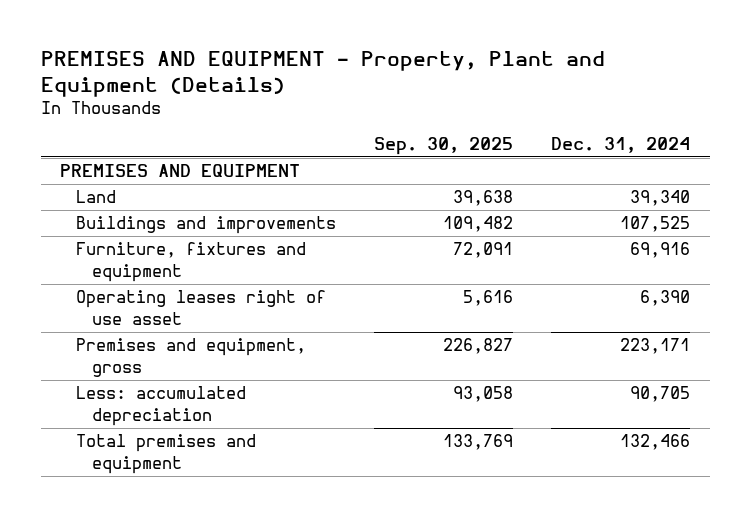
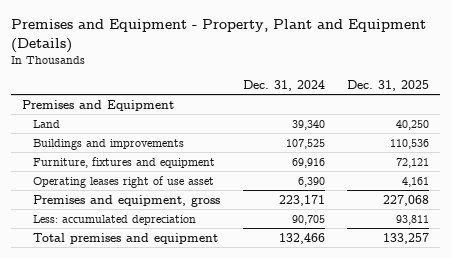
- PREMISES AND EQUIPMENT - Property, Plant and Equipment (Details)
+ Premises and Equipment - Property, Plant and Equipment (Details)
- | Sep. 30, 2025 | Dec. 31, 2024
+ | Dec. 31, 2024 | Dec. 31, 2025
- PREMISES AND EQUIPMENT
+ Premises and Equipment

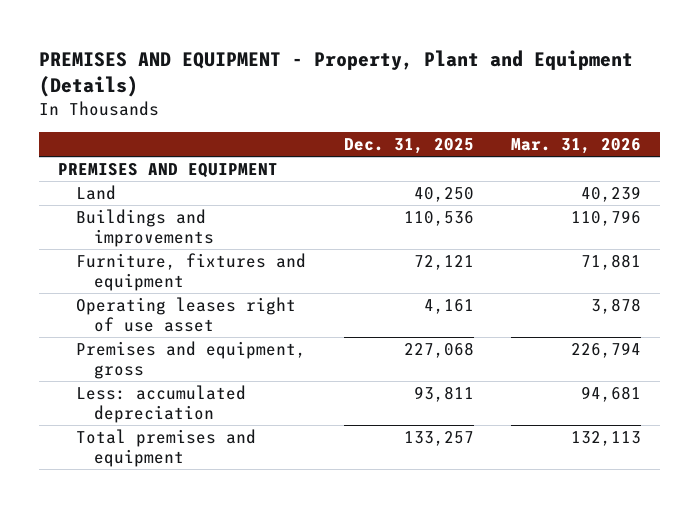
- Premises and Equipment - Property, Plant and Equipment (Details)
+ PREMISES AND EQUIPMENT - Property, Plant and Equipment (Details)
- | Dec. 31, 2024 | Dec. 31, 2025
+ | Dec. 31, 2025 | Mar. 31, 2026
- Premises and Equipment
+ PREMISES AND EQUIPMENT

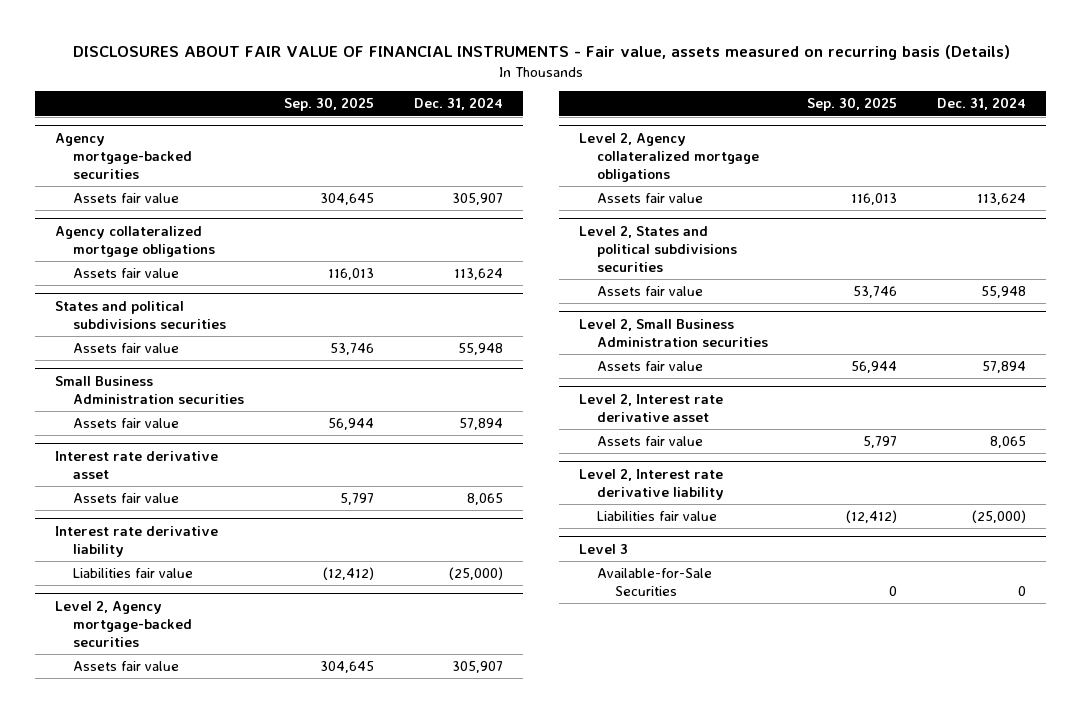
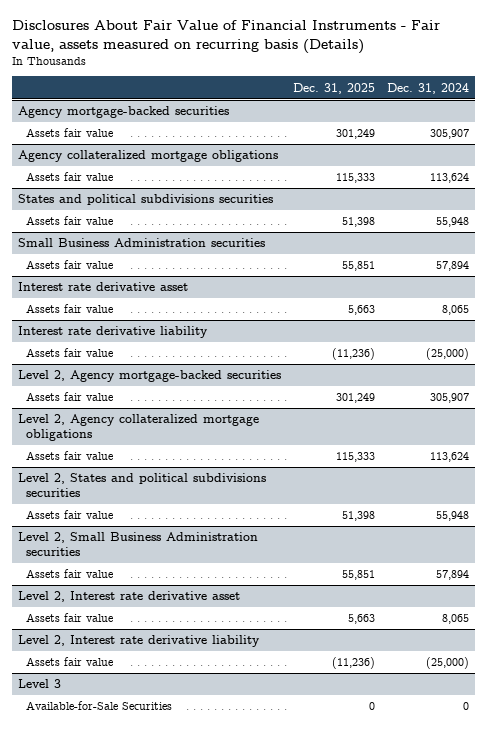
- DISCLOSURES ABOUT FAIR VALUE OF FINANCIAL INSTRUMENTS - Fair value, assets measured on recurring basis (Details)
+ Disclosures About Fair Value of Financial Instruments - Fair value, assets measured on recurring basis (Details)
- | Sep. 30, 2025 | Dec. 31, 2024
+ | Dec. 31, 2025 | Dec. 31, 2024
@ Interest rate derivative liability
- Liabilities fair value | (12,412) | (25,000)
+ Assets fair value | (11,236) | (25,000)
@ Level 2, Interest rate derivative liability
- Liabilities fair value | (12,412) | (25,000)
+ Assets fair value | (11,236) | (25,000)

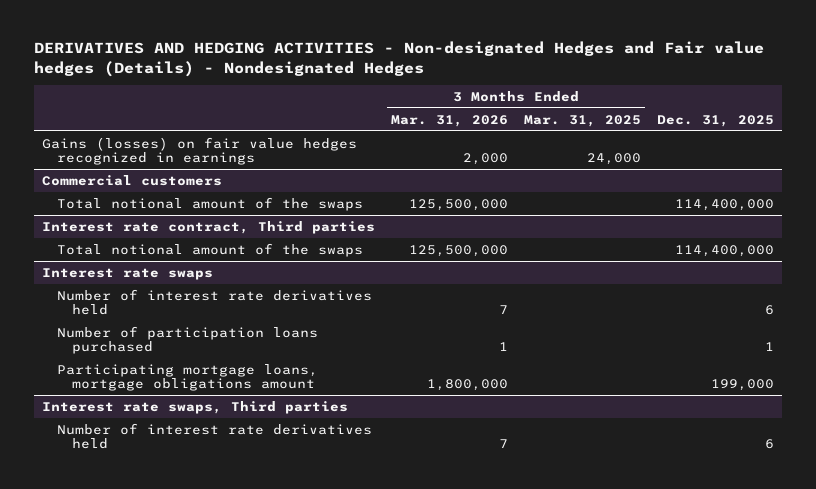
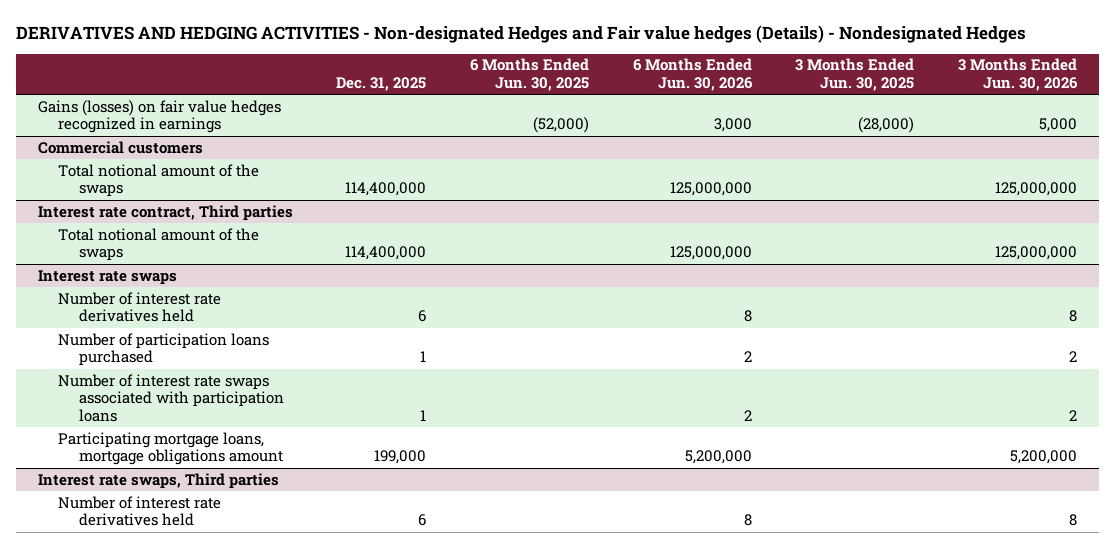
- | 3 Months Ended Mar. 31, 2026 | 3 Months Ended Mar. 31, 2025 | Dec. 31, 2025
+ | Dec. 31, 2025 | 6 Months Ended Jun. 30, 2025 | 6 Months Ended Jun. 30, 2026 | 3 Months Ended Jun. 30, 2025 | 3 Months Ended Jun. 30, 2026
@ Interest rate swaps
+ Number of interest rate swaps associated with participation loans | 1 | | 2 | | 2

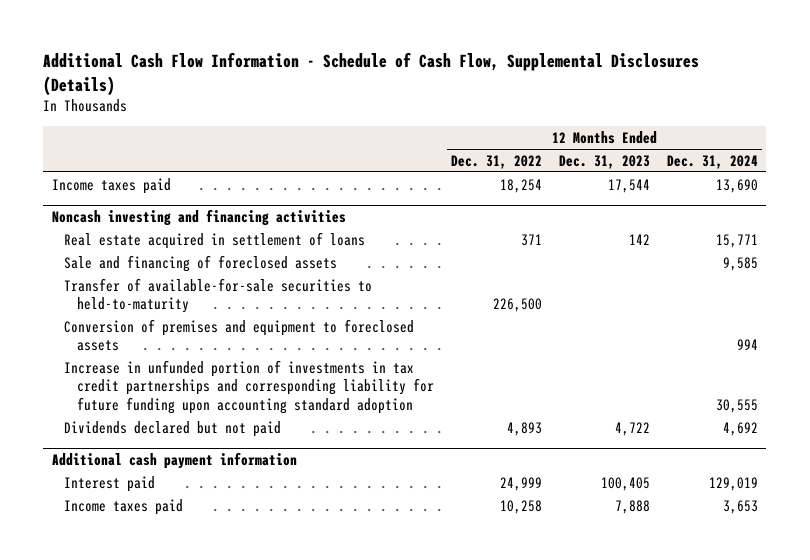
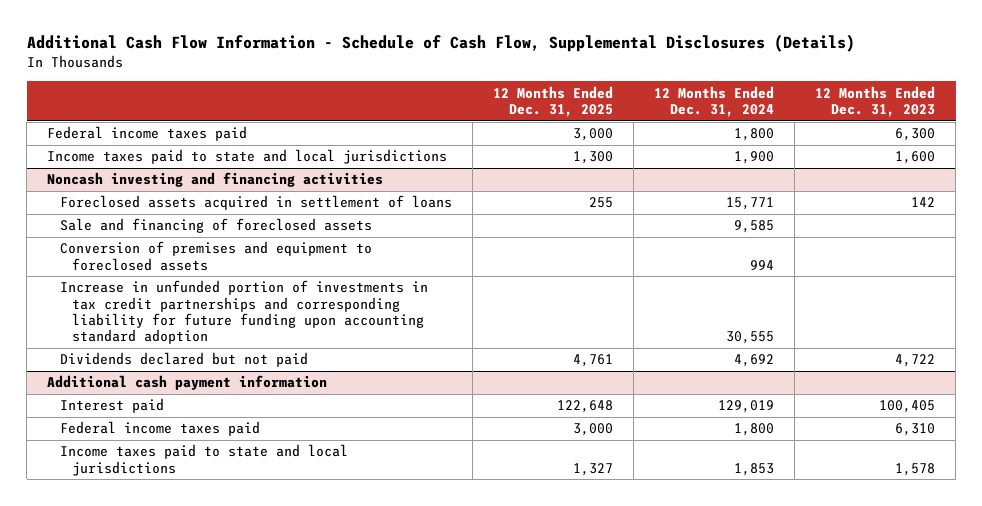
- | 12 Months Ended Dec. 31, 2022 | 12 Months Ended Dec. 31, 2023 | 12 Months Ended Dec. 31, 2024
+ | 12 Months Ended Dec. 31, 2025 | 12 Months Ended Dec. 31, 2024 | 12 Months Ended Dec. 31, 2023
- Income taxes paid | 18,254 | 17,544 | 13,690
+ Federal income taxes paid | 3,000 | 1,800 | 6,300
+ Income taxes paid to state and local jurisdictions | 1,300 | 1,900 | 1,600
@ Noncash investing and financing activities
- Real estate acquired in settlement of loans | 371 | 142 | 15,771
+ Foreclosed assets acquired in settlement of loans | 255 | 15,771 | 142
- Transfer of available-for-sale securities to held-to-maturity | 226,500 | |
@ Additional cash payment information
- Income taxes paid | 10,258 | 7,888 | 3,653
+ Federal income taxes paid | 3,000 | 1,800 | 6,310
+ Income taxes paid to state and local jurisdictions | 1,327 | 1,853 | 1,578

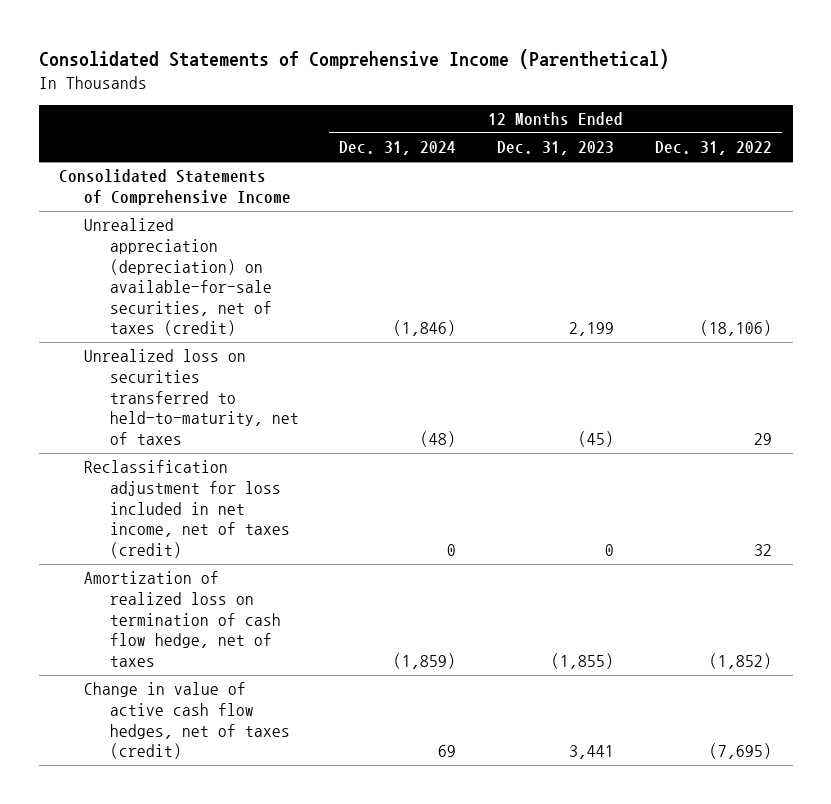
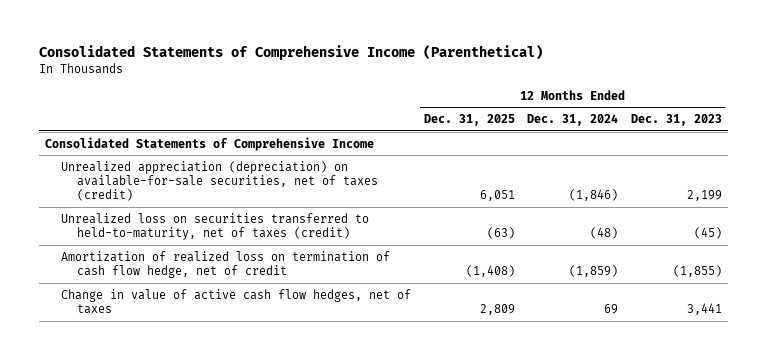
- | 12 Months Ended Dec. 31, 2024 | 12 Months Ended Dec. 31, 2023 | 12 Months Ended Dec. 31, 2022
+ | 12 Months Ended Dec. 31, 2025 | 12 Months Ended Dec. 31, 2024 | 12 Months Ended Dec. 31, 2023
- Unrealized loss on securities transferred to held-to-maturity, net of taxes | (48) | (45) | 29
- Reclassification adjustment for loss included in net income, net of taxes (credit) | 0 | 0 | 32
- Amortization of realized loss on termination of cash flow hedge, net of taxes | (1,859) | (1,855) | (1,852)
- Change in value of active cash flow hedges, net of taxes (credit) | 69 | 3,441 | (7,695)
+ Unrealized loss on securities transferred to held-to-maturity, net of taxes (credit) | (63) | (48) | (45)
+ Amortization of realized loss on termination of cash flow hedge, net of credit | (1,408) | (1,859) | (1,855)
+ Change in value of active cash flow hedges, net of taxes | 2,809 | 69 | 3,441

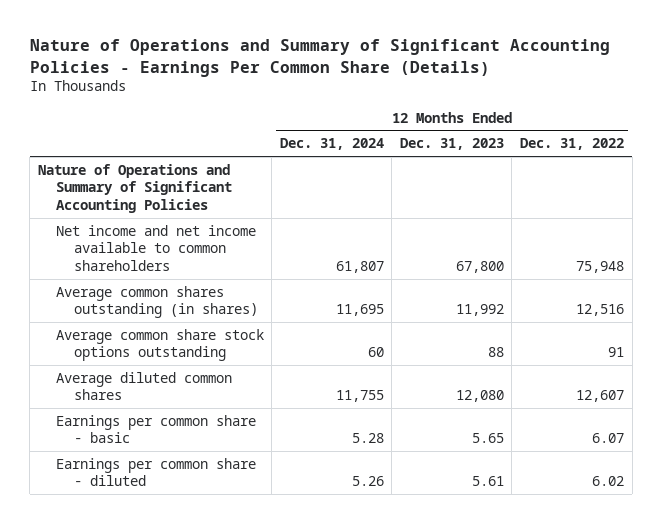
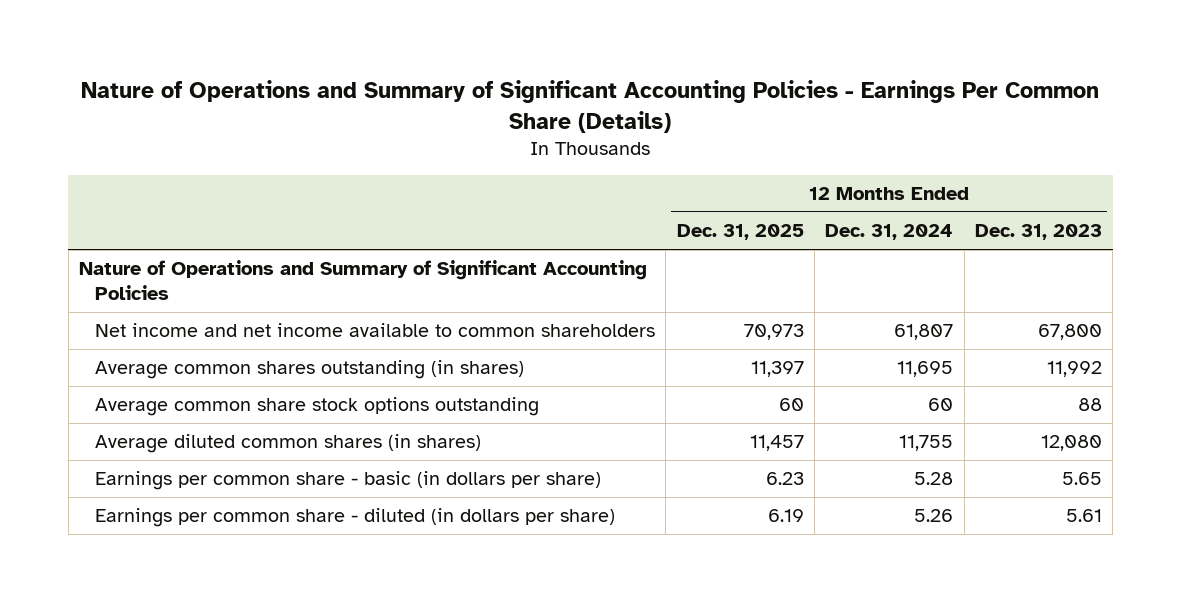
- | 12 Months Ended Dec. 31, 2024 | 12 Months Ended Dec. 31, 2023 | 12 Months Ended Dec. 31, 2022
+ | 12 Months Ended Dec. 31, 2025 | 12 Months Ended Dec. 31, 2024 | 12 Months Ended Dec. 31, 2023
- Average diluted common shares | 11,755 | 12,080 | 12,607
- Earnings per common share - basic | 5.28 | 5.65 | 6.07
- Earnings per common share - diluted | 5.26 | 5.61 | 6.02
+ Average diluted common shares (in shares) | 11,457 | 11,755 | 12,080
+ Earnings per common share - basic (in dollars per share) | 6.23 | 5.28 | 5.65
+ Earnings per common share - diluted (in dollars per share) | 6.19 | 5.26 | 5.61

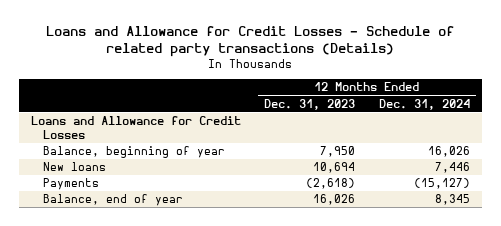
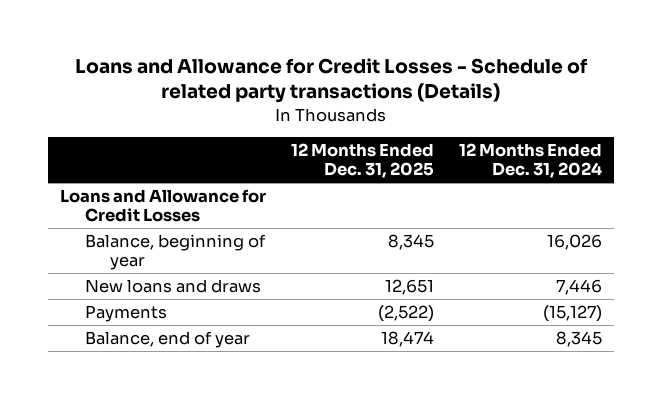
- | 12 Months Ended Dec. 31, 2023 | 12 Months Ended Dec. 31, 2024
+ | 12 Months Ended Dec. 31, 2025 | 12 Months Ended Dec. 31, 2024
- New loans | 10,694 | 7,446
+ New loans and draws | 12,651 | 7,446

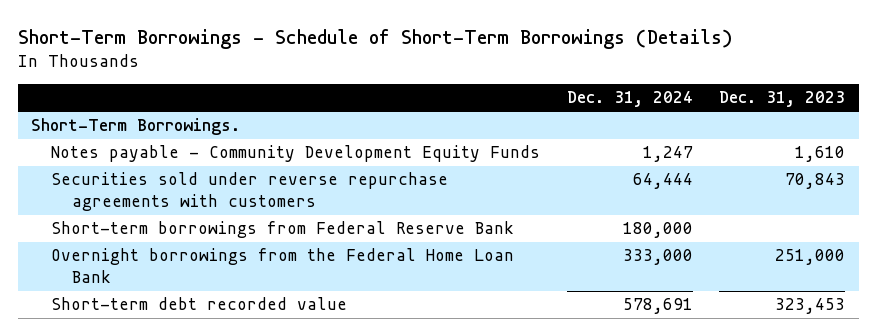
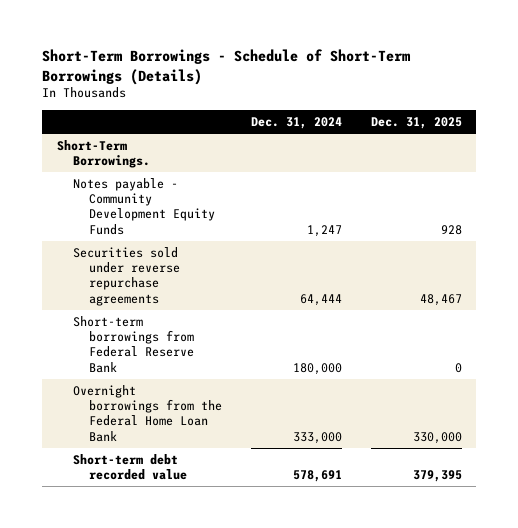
- | Dec. 31, 2024 | Dec. 31, 2023
+ | Dec. 31, 2024 | Dec. 31, 2025
- Securities sold under reverse repurchase agreements with customers | 64,444 | 70,843
+ Securities sold under reverse repurchase agreements | 64,444 | 48,467

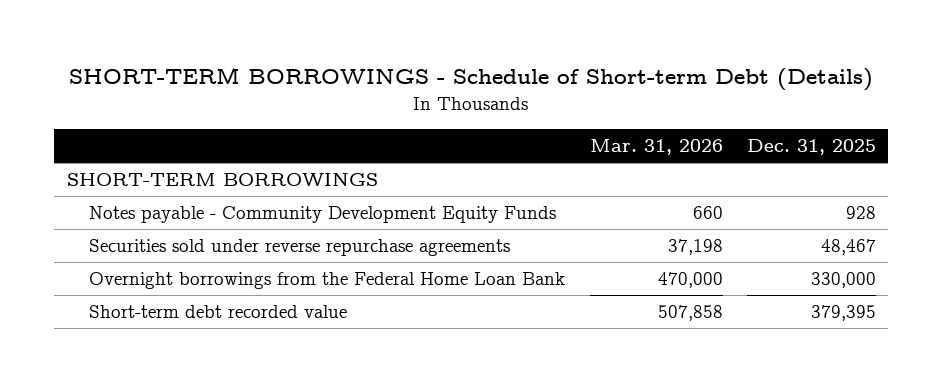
- Short-Term Borrowings - Schedule of Short-Term Borrowings (Details)
+ SHORT-TERM BORROWINGS - Schedule of Short-term Debt (Details)
- | Dec. 31, 2024 | Dec. 31, 2025
+ | Mar. 31, 2026 | Dec. 31, 2025
- Short-Term Borrowings.
+ SHORT-TERM BORROWINGS
- Short-term borrowings from Federal Reserve Bank | 180,000 | 0

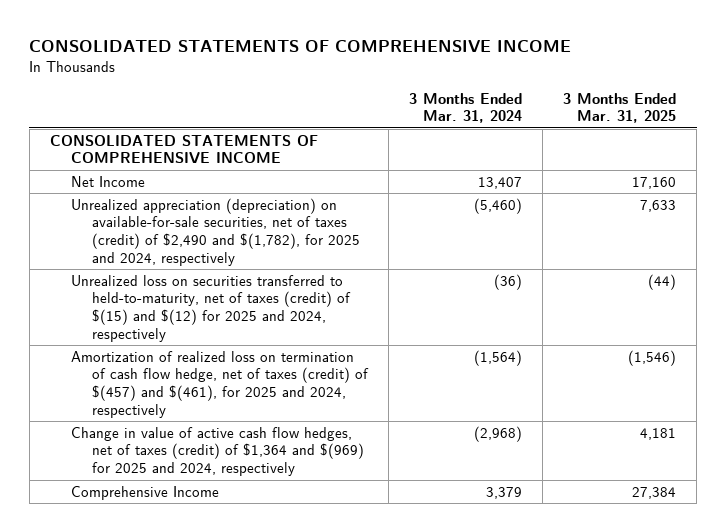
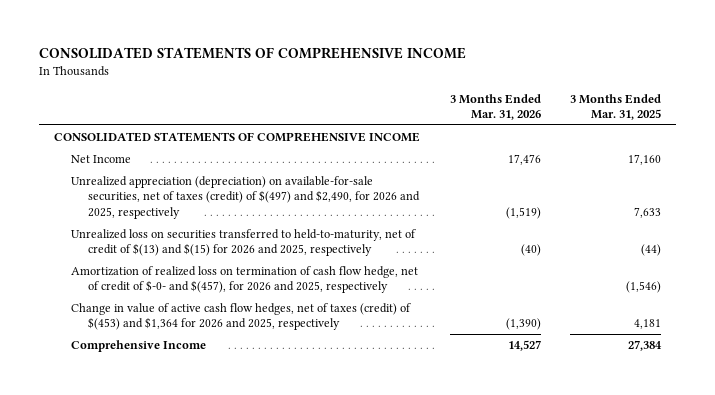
- | 3 Months Ended Mar. 31, 2024 | 3 Months Ended Mar. 31, 2025
+ | 3 Months Ended Mar. 31, 2026 | 3 Months Ended Mar. 31, 2025
- Unrealized appreciation (depreciation) on available-for-sale securities, net of taxes (credit) of $2,490 and $(1,782), for 2025 and 2024, respectively | (5,460) | 7,633
- Unrealized loss on securities transferred to held-to-maturity, net of taxes (credit) of $(15) and $(12) for 2025 and 2024, respectively | (36) | (44)
- Amortization of realized loss on termination of cash flow hedge, net of taxes (credit) of $(457) and $(461), for 2025 and 2024, respectively | (1,564) | (1,546)
- Change in value of active cash flow hedges, net of taxes (credit) of $1,364 and $(969) for 2025 and 2024, respectively | (2,968) | 4,181
+ Unrealized appreciation (depreciation) on available-for-sale securities, net of taxes (credit) of $(497) and $2,490, for 2026 and 2025, respectively | (1,519) | 7,633
+ Unrealized loss on securities transferred to held-to-maturity, net of credit of $(13) and $(15) for 2026 and 2025, respectively | (40) | (44)
+ Amortization of realized loss on termination of cash flow hedge, net of credit of $-0- and $(457), for 2026 and 2025, respectively | | (1,546)
+ Change in value of active cash flow hedges, net of taxes (credit) of $(453) and $1,364 for 2026 and 2025, respectively | (1,390) | 4,181

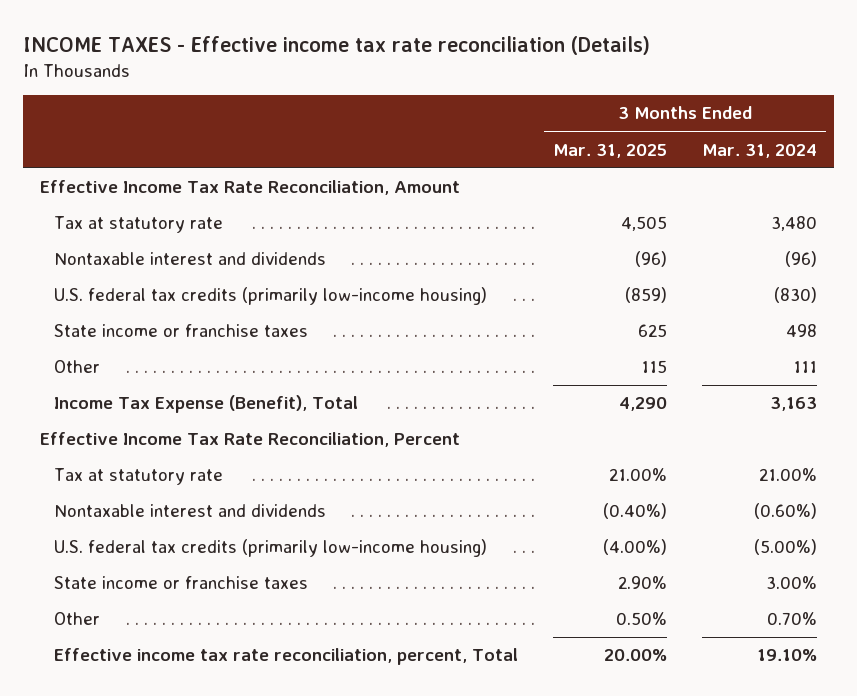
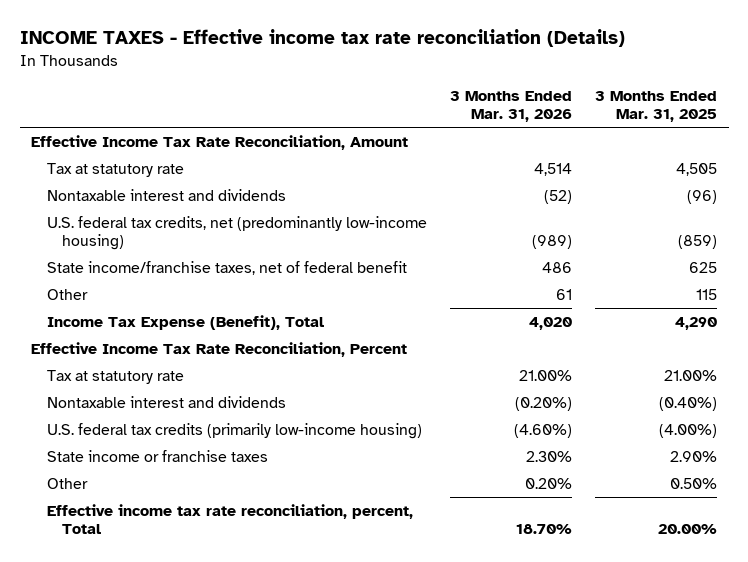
- | 3 Months Ended Mar. 31, 2025 | 3 Months Ended Mar. 31, 2024
+ | 3 Months Ended Mar. 31, 2026 | 3 Months Ended Mar. 31, 2025
- U.S. federal tax credits (primarily low-income housing) | (859) | (830)
- State income or franchise taxes | 625 | 498
+ U.S. federal tax credits, net (predominantly low-income housing) | (989) | (859)
+ State income/franchise taxes, net of federal benefit | 486 | 625

